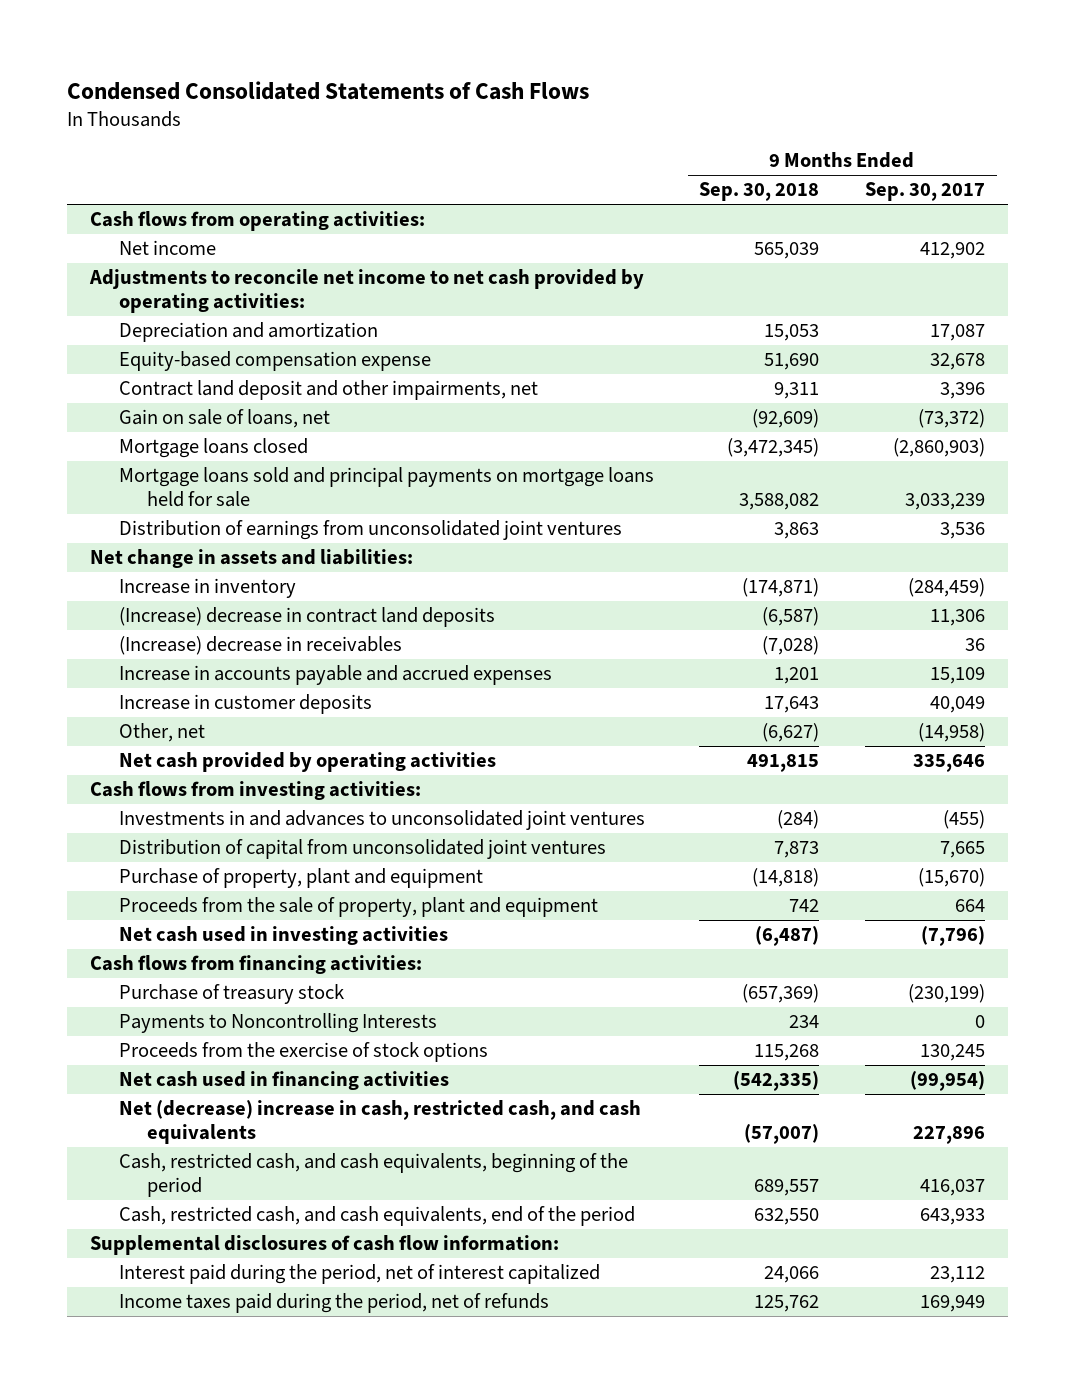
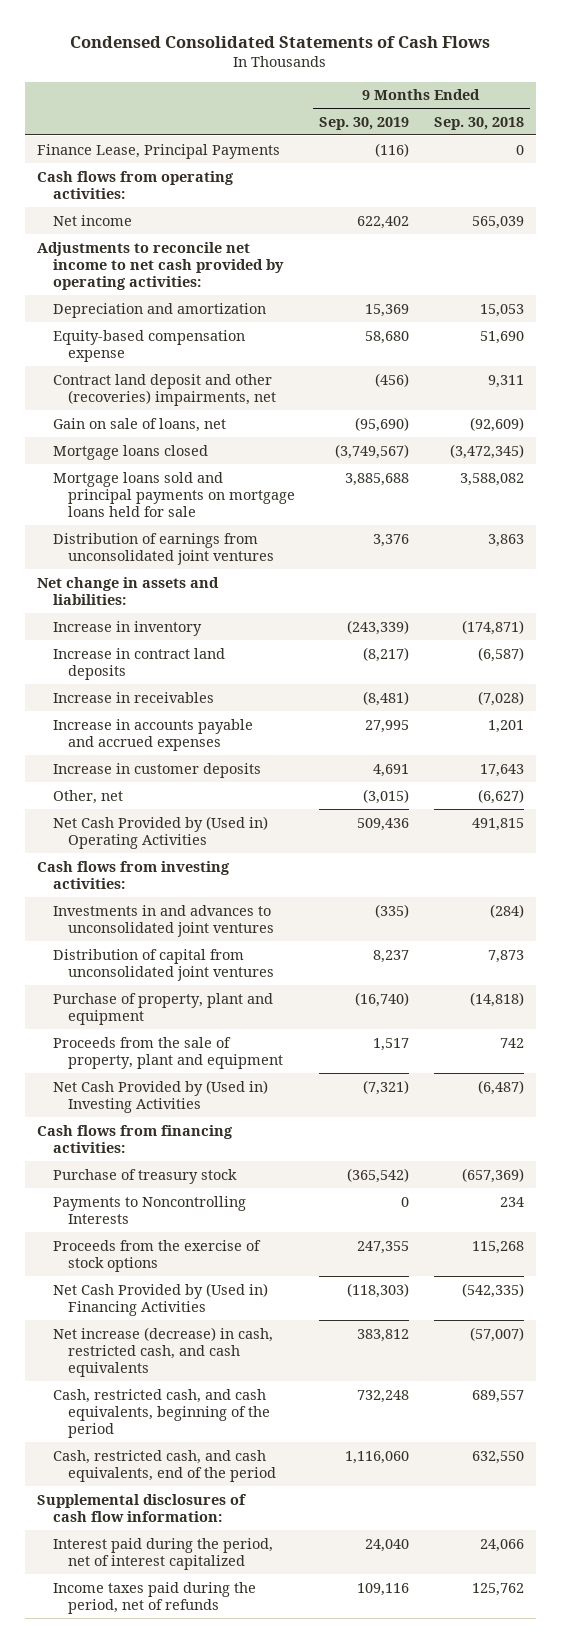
- | 9 Months Ended Sep. 30, 2018 | 9 Months Ended Sep. 30, 2017
+ | 9 Months Ended Sep. 30, 2019 | 9 Months Ended Sep. 30, 2018
+ Finance Lease, Principal Payments | (116) | 0
- Contract land deposit and other impairments, net | 9,311 | 3,396
+ Contract land deposit and other (recoveries) impairments, net | (456) | 9,311
- (Increase) decrease in contract land deposits | (6,587) | 11,306
- (Increase) decrease in receivables | (7,028) | 36
+ Increase in contract land deposits | (8,217) | (6,587)
+ Increase in receivables | (8,481) | (7,028)
- Net cash provided by operating activities | 491,815 | 335,646
+ Net Cash Provided by (Used in) Operating Activities | 509,436 | 491,815
- Net cash used in investing activities | (6,487) | (7,796)
+ Net Cash Provided by (Used in) Investing Activities | (7,321) | (6,487)
- Net cash used in financing activities | (542,335) | (99,954)
- Net (decrease) increase in cash, restricted cash, and cash equivalents | (57,007) | 227,896
+ Net Cash Provided by (Used in) Financing Activities | (118,303) | (542,335)
+ Net increase (decrease) in cash, restricted cash, and cash equivalents | 383,812 | (57,007)

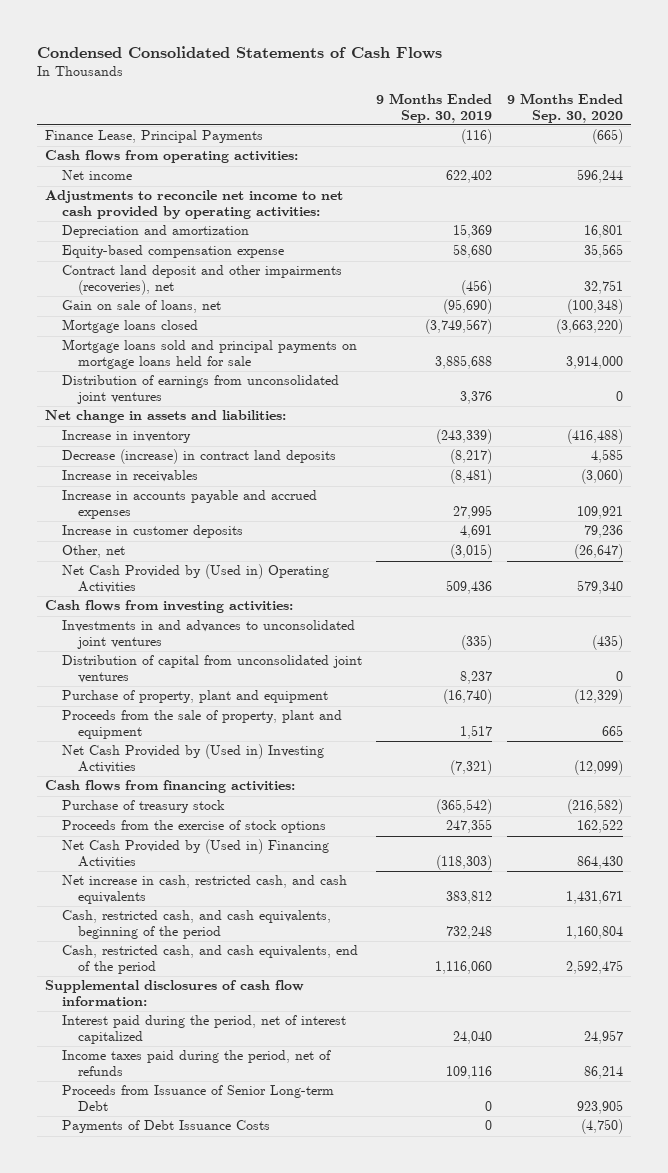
- | 9 Months Ended Sep. 30, 2019 | 9 Months Ended Sep. 30, 2018
+ | 9 Months Ended Sep. 30, 2019 | 9 Months Ended Sep. 30, 2020
- Contract land deposit and other (recoveries) impairments, net | (456) | 9,311
+ Contract land deposit and other impairments (recoveries), net | (456) | 32,751
- Increase in contract land deposits | (8,217) | (6,587)
+ Decrease (increase) in contract land deposits | (8,217) | 4,585
- Payments to Noncontrolling Interests | 0 | 234
- Net increase (decrease) in cash, restricted cash, and cash equivalents | 383,812 | (57,007)
+ Net increase in cash, restricted cash, and cash equivalents | 383,812 | 1,431,671
+ Proceeds from Issuance of Senior Long-term Debt | 0 | 923,905
+ Payments of Debt Issuance Costs | 0 | (4,750)

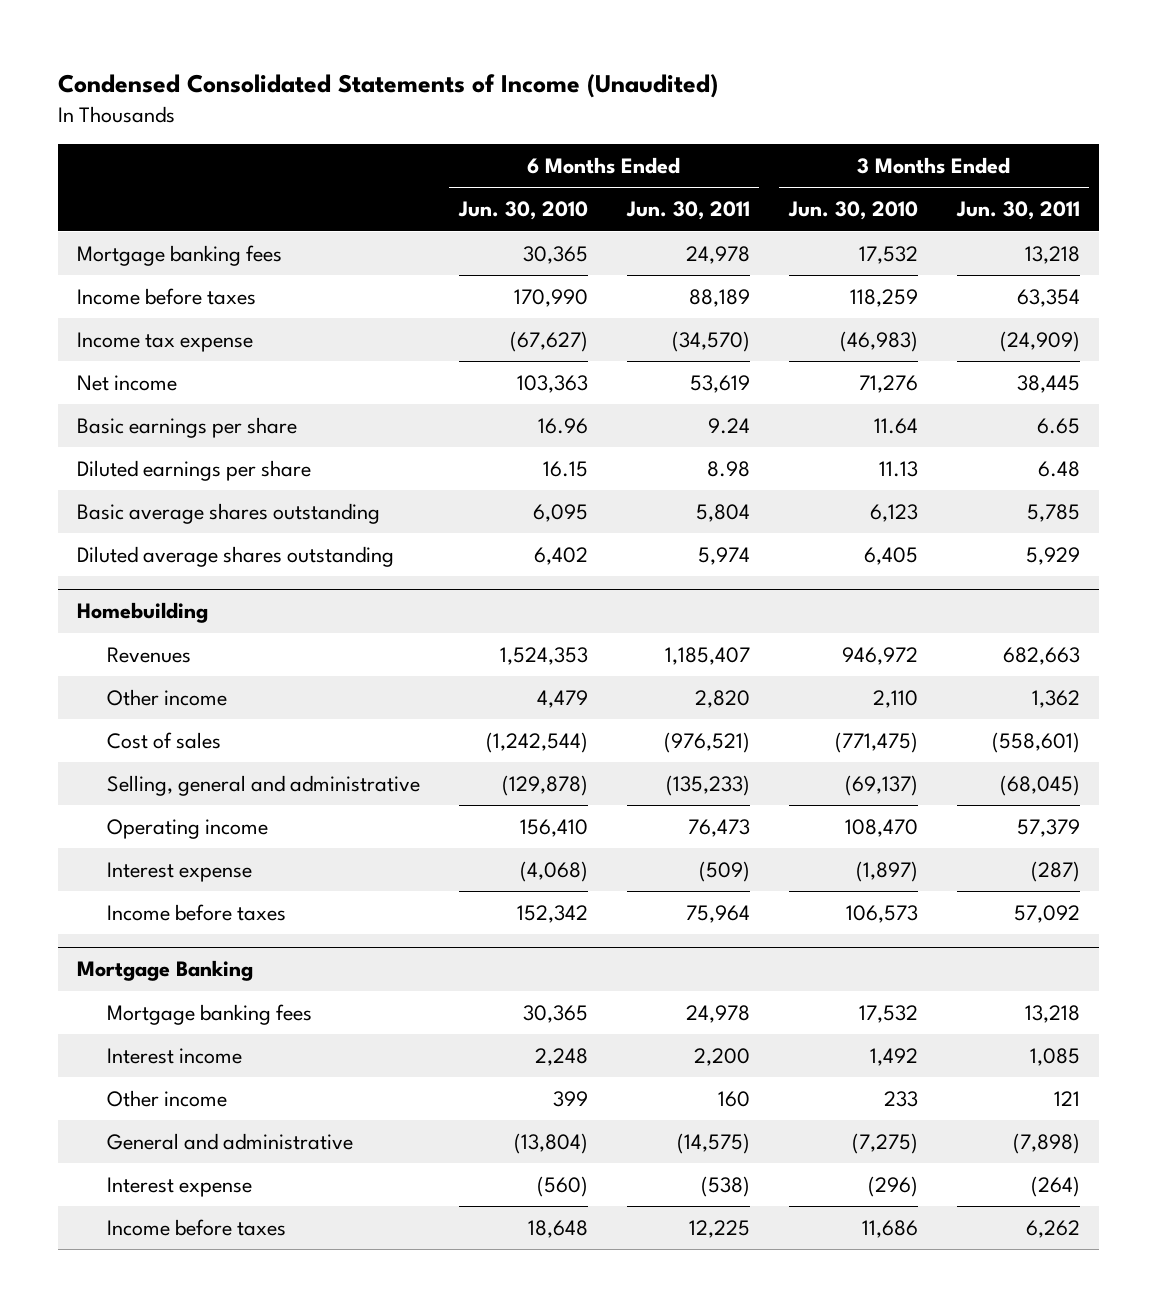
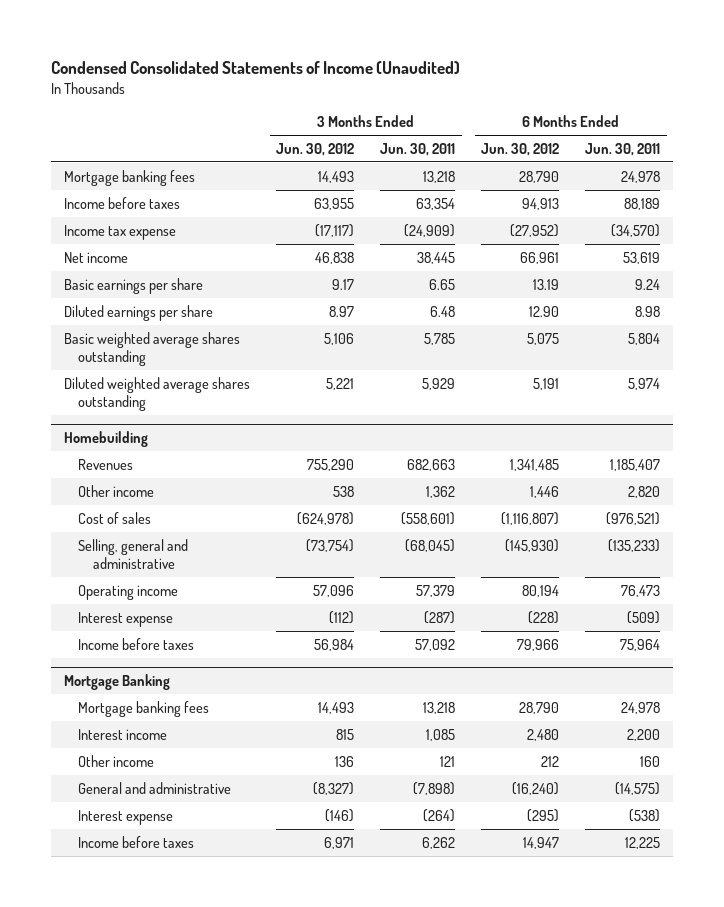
- | 6 Months Ended Jun. 30, 2010 | 6 Months Ended Jun. 30, 2011 | 3 Months Ended Jun. 30, 2010 | 3 Months Ended Jun. 30, 2011
+ | 3 Months Ended Jun. 30, 2012 | 3 Months Ended Jun. 30, 2011 | 6 Months Ended Jun. 30, 2012 | 6 Months Ended Jun. 30, 2011
- Basic average shares outstanding | 6,095 | 5,804 | 6,123 | 5,785
- Diluted average shares outstanding | 6,402 | 5,974 | 6,405 | 5,929
+ Basic weighted average shares outstanding | 5,106 | 5,785 | 5,075 | 5,804
+ Diluted weighted average shares outstanding | 5,221 | 5,929 | 5,191 | 5,974

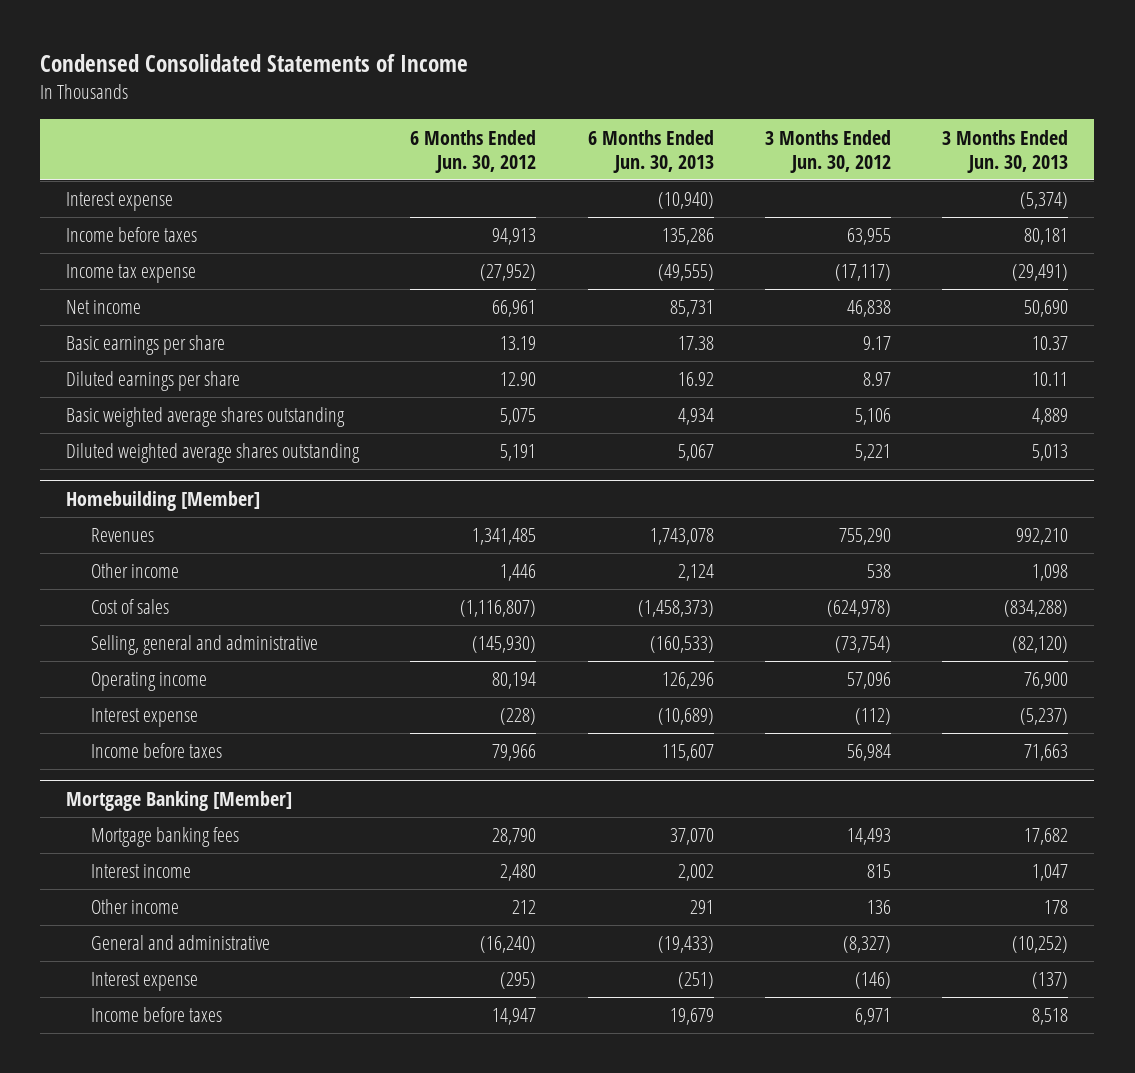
- Condensed Consolidated Statements of Income (Unaudited)
+ Condensed Consolidated Statements of Income
- | 3 Months Ended Jun. 30, 2012 | 3 Months Ended Jun. 30, 2011 | 6 Months Ended Jun. 30, 2012 | 6 Months Ended Jun. 30, 2011
+ | 6 Months Ended Jun. 30, 2012 | 6 Months Ended Jun. 30, 2013 | 3 Months Ended Jun. 30, 2012 | 3 Months Ended Jun. 30, 2013
- Mortgage banking fees | 14,493 | 13,218 | 28,790 | 24,978
+ Interest expense | | (10,940) | | (5,374)
- Homebuilding
+ Homebuilding [Member]
- Mortgage Banking
+ Mortgage Banking [Member]

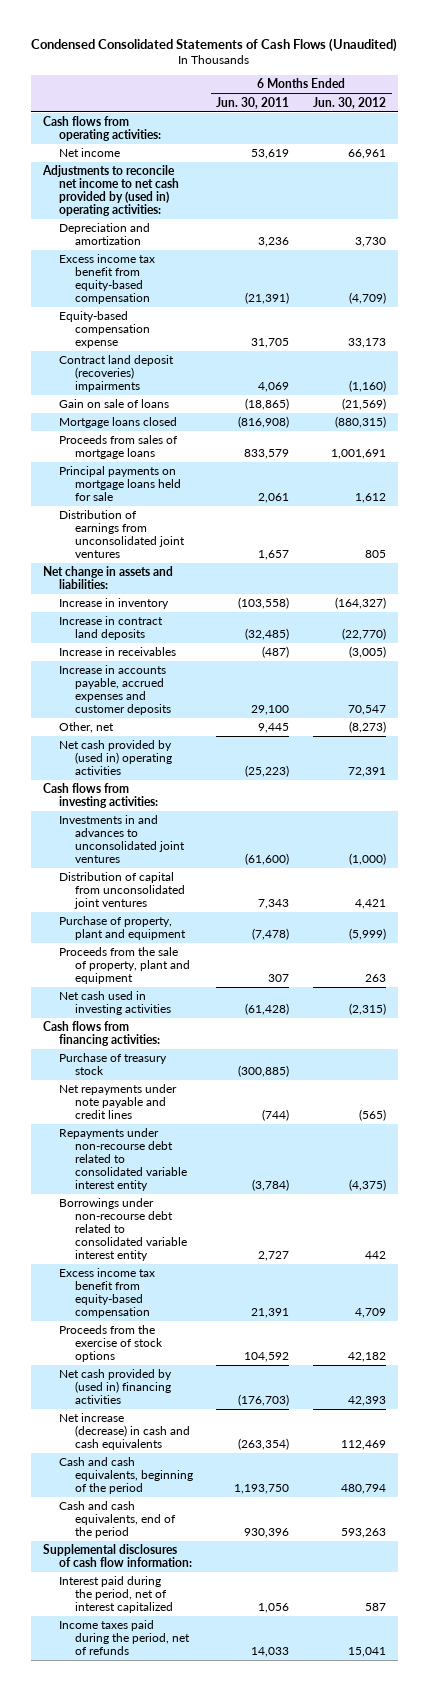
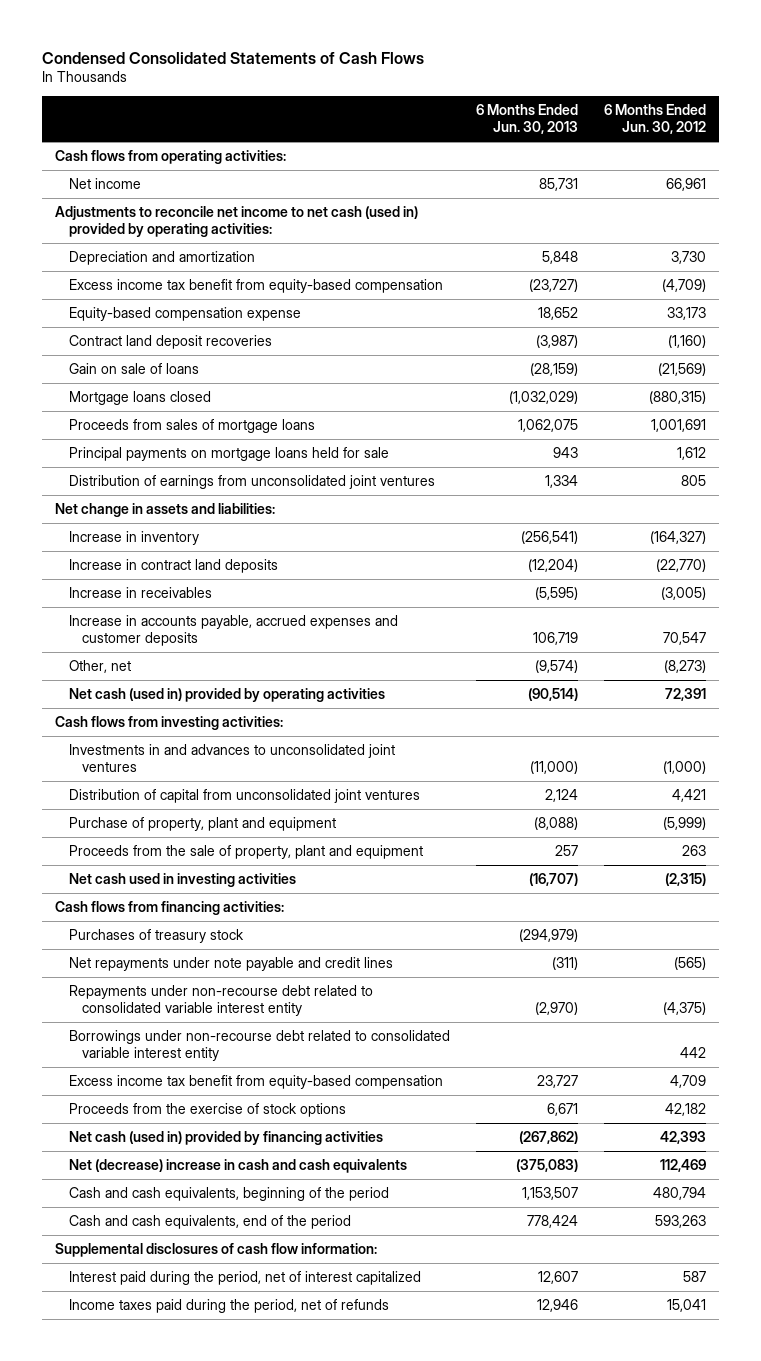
- Condensed Consolidated Statements of Cash Flows (Unaudited)
+ Condensed Consolidated Statements of Cash Flows
- | 6 Months Ended Jun. 30, 2011 | 6 Months Ended Jun. 30, 2012
+ | 6 Months Ended Jun. 30, 2013 | 6 Months Ended Jun. 30, 2012
- Adjustments to reconcile net income to net cash provided by (used in) operating activities:
+ Adjustments to reconcile net income to net cash (used in) provided by operating activities:
- Contract land deposit (recoveries) impairments | 4,069 | (1,160)
+ Contract land deposit recoveries | (3,987) | (1,160)
- Net cash provided by (used in) operating activities | (25,223) | 72,391
+ Net cash (used in) provided by operating activities | (90,514) | 72,391
- Purchase of treasury stock | (300,885) |
+ Purchases of treasury stock | (294,979) |
- Net cash provided by (used in) financing activities | (176,703) | 42,393
- Net increase (decrease) in cash and cash equivalents | (263,354) | 112,469
+ Net cash (used in) provided by financing activities | (267,862) | 42,393
+ Net (decrease) increase in cash and cash equivalents | (375,083) | 112,469

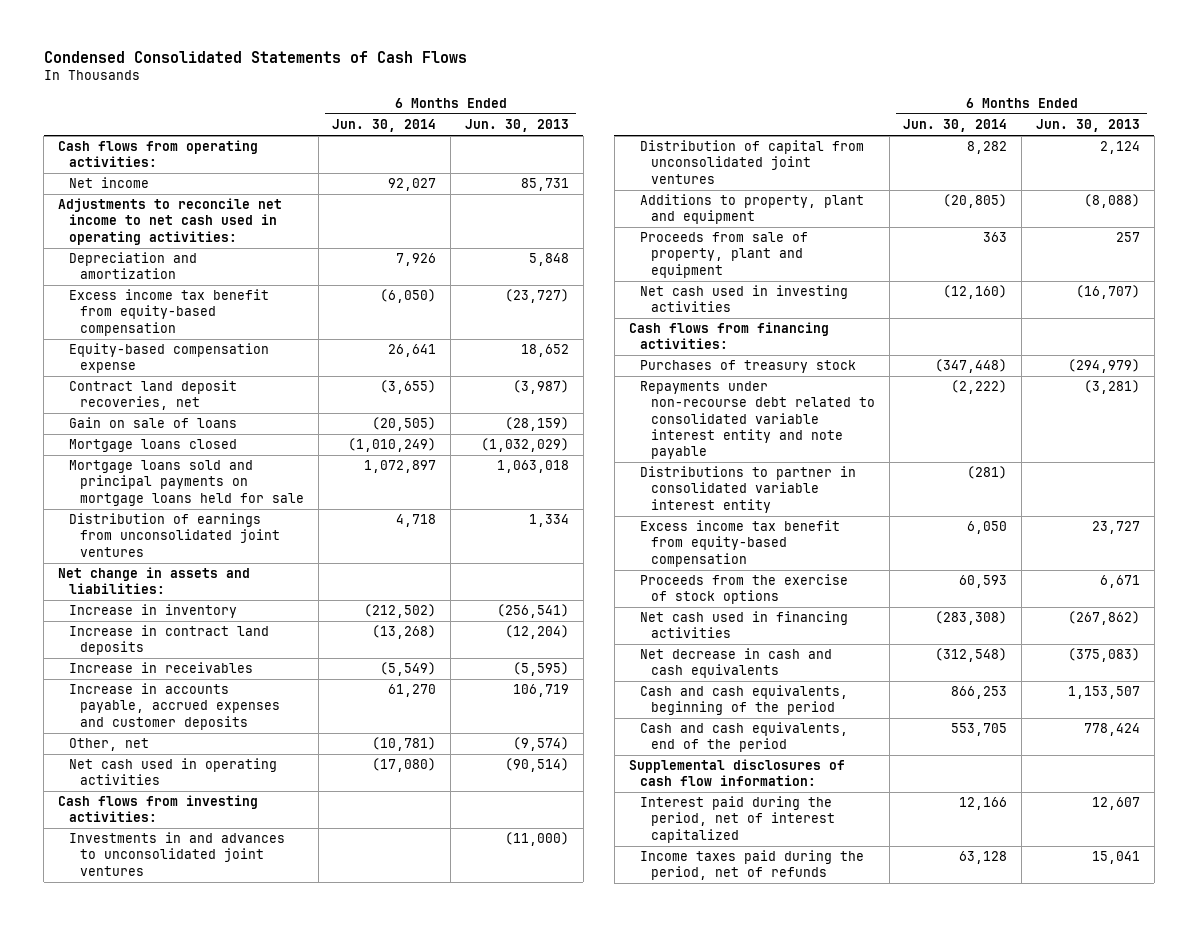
- | 6 Months Ended Jun. 30, 2013 | 6 Months Ended Jun. 30, 2012
+ | 6 Months Ended Jun. 30, 2014 | 6 Months Ended Jun. 30, 2013
- Adjustments to reconcile net income to net cash (used in) provided by operating activities:
+ Adjustments to reconcile net income to net cash used in operating activities:
- Contract land deposit recoveries | (3,987) | (1,160)
+ Contract land deposit recoveries, net | (3,655) | (3,987)
- Proceeds from sales of mortgage loans | 1,062,075 | 1,001,691
- Principal payments on mortgage loans held for sale | 943 | 1,612
+ Mortgage loans sold and principal payments on mortgage loans held for sale | 1,072,897 | 1,063,018
- Net cash (used in) provided by operating activities | (90,514) | 72,391
+ Net cash used in operating activities | (17,080) | (90,514)
- Purchase of property, plant and equipment | (8,088) | (5,999)
- Proceeds from the sale of property, plant and equipment | 257 | 263
+ Additions to property, plant and equipment | (20,805) | (8,088)
+ Proceeds from sale of property, plant and equipment | 363 | 257
- Net repayments under note payable and credit lines | (311) | (565)
- Repayments under non-recourse debt related to consolidated variable interest entity | (2,970) | (4,375)
- Borrowings under non-recourse debt related to consolidated variable interest entity | | 442
+ Repayments under non-recourse debt related to consolidated variable interest entity and note payable | (2,222) | (3,281)
+ Distributions to partner in consolidated variable interest entity | (281) |
- Net cash (used in) provided by financing activities | (267,862) | 42,393
- Net (decrease) increase in cash and cash equivalents | (375,083) | 112,469
+ Net cash used in financing activities | (283,308) | (267,862)
+ Net decrease in cash and cash equivalents | (312,548) | (375,083)
- Income taxes paid during the period, net of refunds | 12,946 | 15,041
+ Income taxes paid during the period, net of refunds | 63,128 | 15,041

